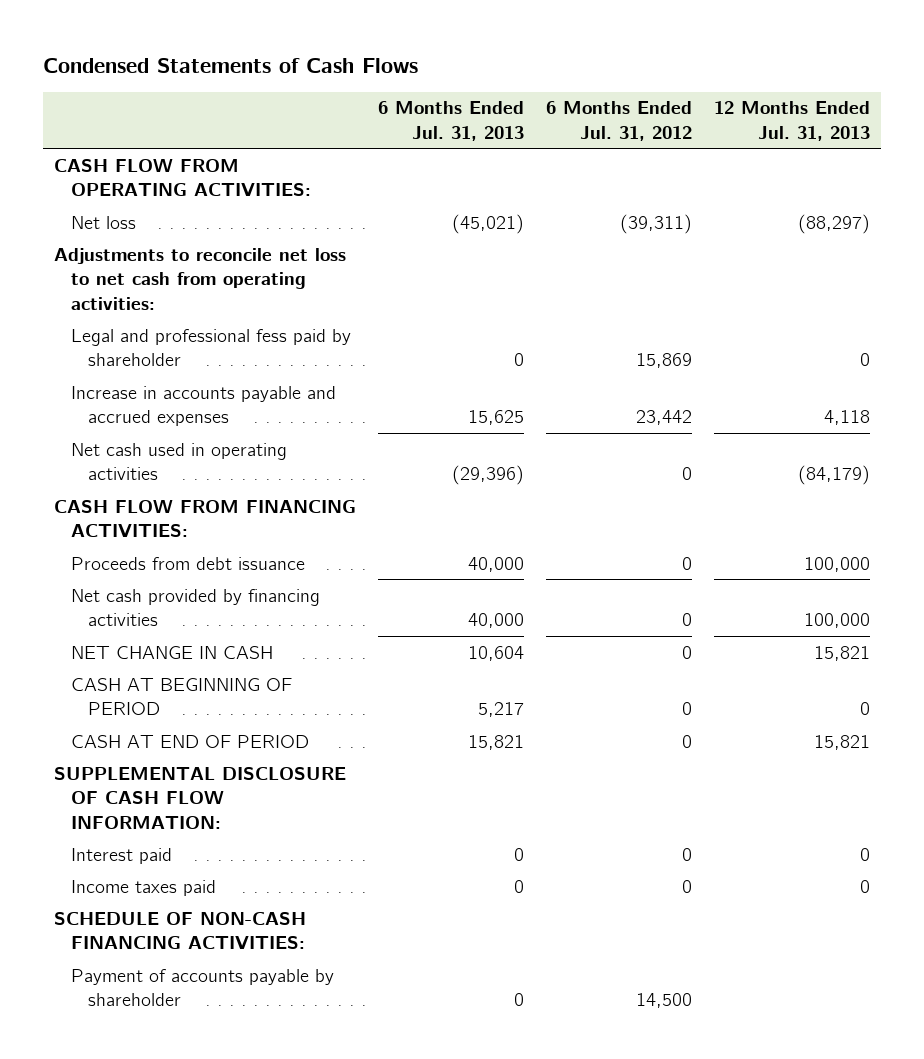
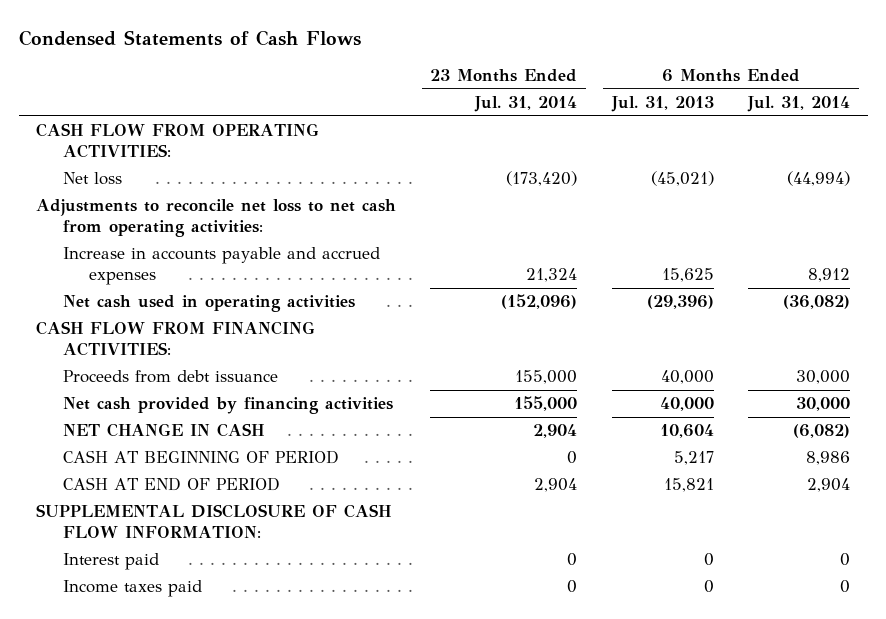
- | 6 Months Ended Jul. 31, 2013 | 6 Months Ended Jul. 31, 2012 | 12 Months Ended Jul. 31, 2013
+ | 23 Months Ended Jul. 31, 2014 | 6 Months Ended Jul. 31, 2013 | 6 Months Ended Jul. 31, 2014
- Legal and professional fess paid by shareholder | 0 | 15,869 | 0
- SCHEDULE OF NON-CASH FINANCING ACTIVITIES:
- Payment of accounts payable by shareholder | 0 | 14,500 |

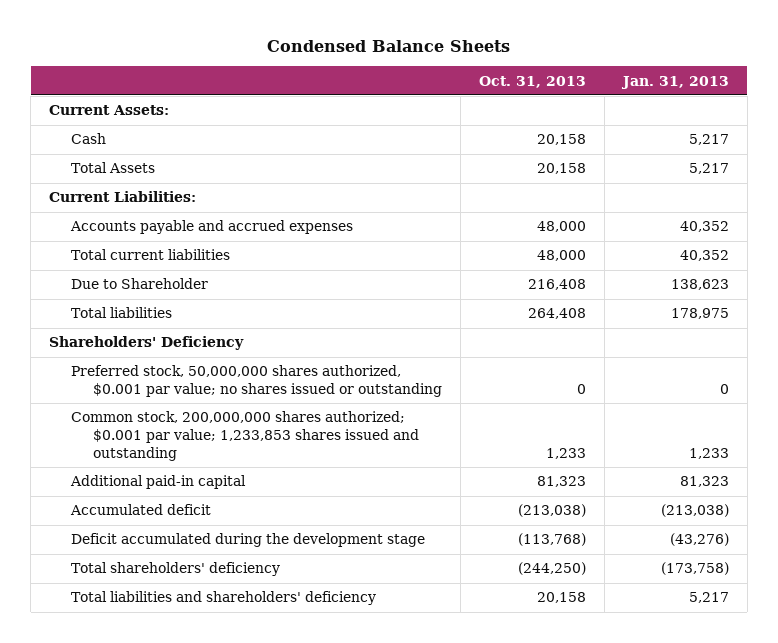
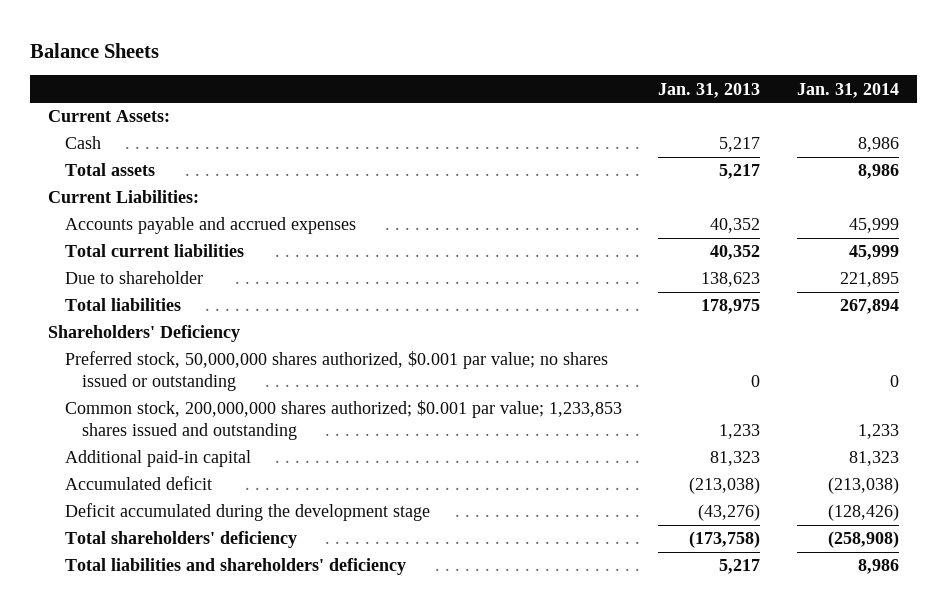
- Condensed Balance Sheets
+ Balance Sheets
- | Oct. 31, 2013 | Jan. 31, 2013
+ | Jan. 31, 2013 | Jan. 31, 2014
- Total Assets | 20,158 | 5,217
+ Total assets | 5,217 | 8,986
- Due to Shareholder | 216,408 | 138,623
+ Due to shareholder | 138,623 | 221,895

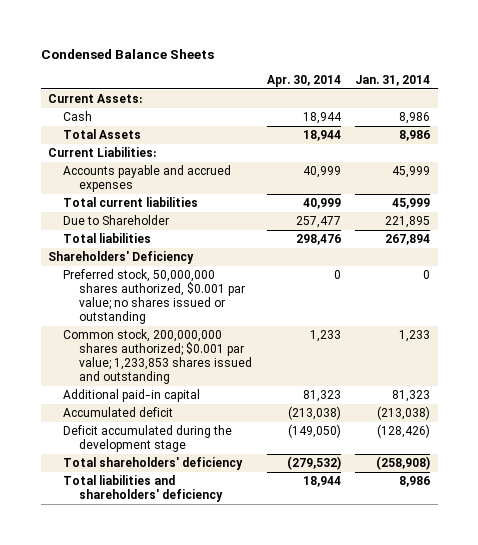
- Balance Sheets
+ Condensed Balance Sheets
- | Jan. 31, 2013 | Jan. 31, 2014
+ | Apr. 30, 2014 | Jan. 31, 2014
- Total assets | 5,217 | 8,986
+ Total Assets | 18,944 | 8,986
- Due to shareholder | 138,623 | 221,895
+ Due to Shareholder | 257,477 | 221,895

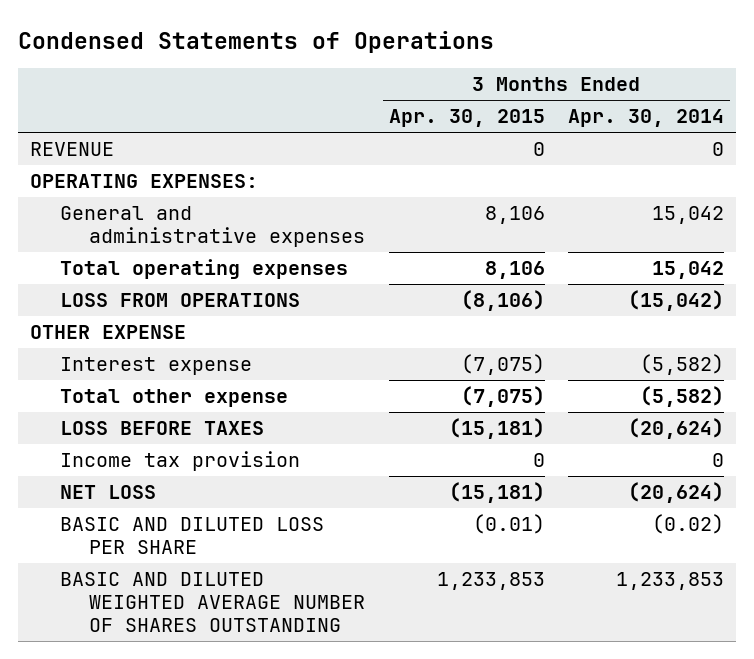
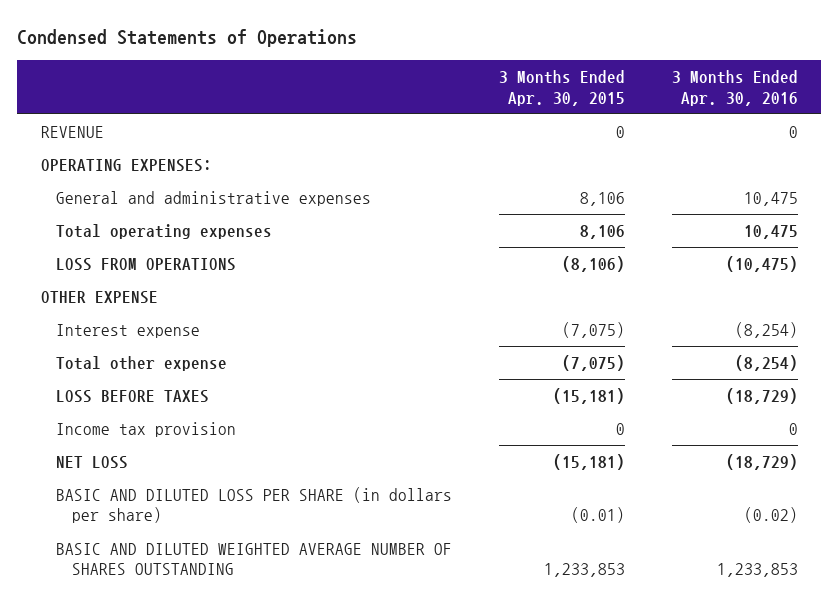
- | 3 Months Ended Apr. 30, 2015 | 3 Months Ended Apr. 30, 2014
+ | 3 Months Ended Apr. 30, 2015 | 3 Months Ended Apr. 30, 2016
- BASIC AND DILUTED LOSS PER SHARE | (0.01) | (0.02)
+ BASIC AND DILUTED LOSS PER SHARE (in dollars per share) | (0.01) | (0.02)

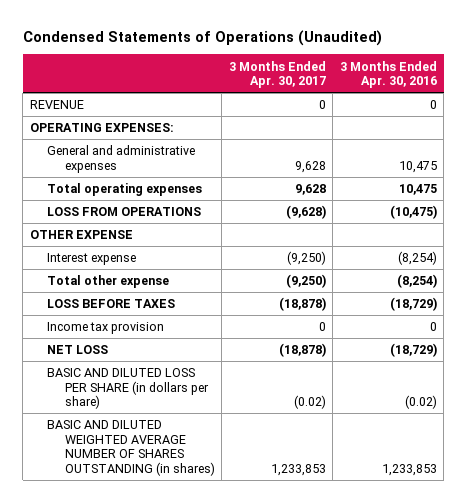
- Condensed Statements of Operations
+ Condensed Statements of Operations (Unaudited)
- | 3 Months Ended Apr. 30, 2015 | 3 Months Ended Apr. 30, 2016
+ | 3 Months Ended Apr. 30, 2017 | 3 Months Ended Apr. 30, 2016
- BASIC AND DILUTED WEIGHTED AVERAGE NUMBER OF SHARES OUTSTANDING | 1,233,853 | 1,233,853
+ BASIC AND DILUTED WEIGHTED AVERAGE NUMBER OF SHARES OUTSTANDING (in shares) | 1,233,853 | 1,233,853

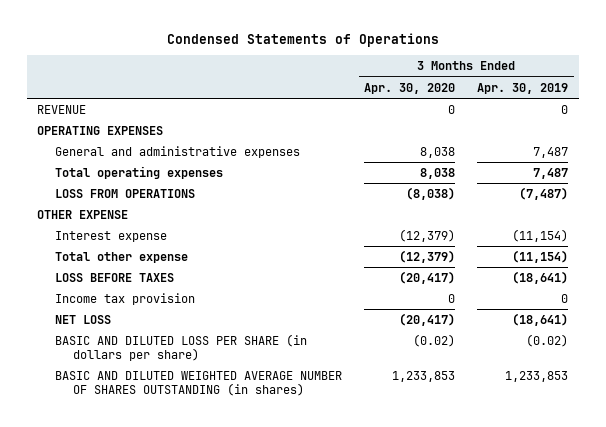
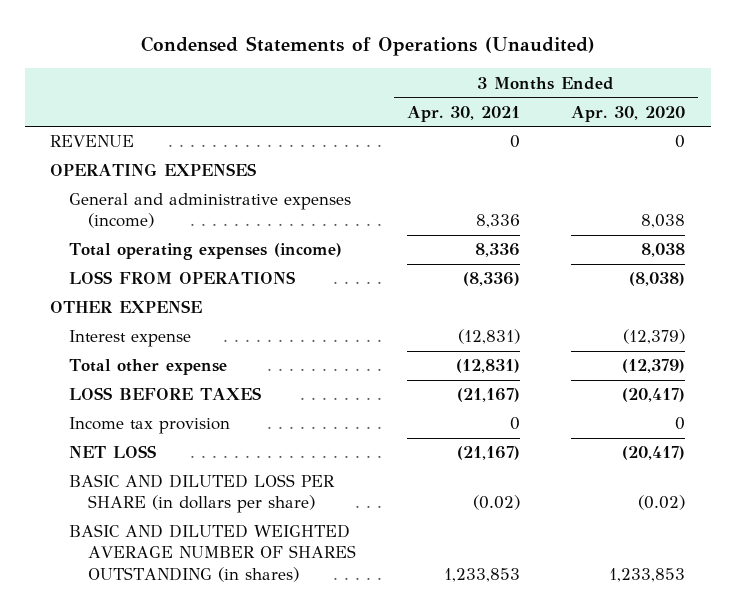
- Condensed Statements of Operations
+ Condensed Statements of Operations (Unaudited)
- | 3 Months Ended Apr. 30, 2020 | 3 Months Ended Apr. 30, 2019
+ | 3 Months Ended Apr. 30, 2021 | 3 Months Ended Apr. 30, 2020
- General and administrative expenses | 8,038 | 7,487
- Total operating expenses | 8,038 | 7,487
+ General and administrative expenses (income) | 8,336 | 8,038
+ Total operating expenses (income) | 8,336 | 8,038

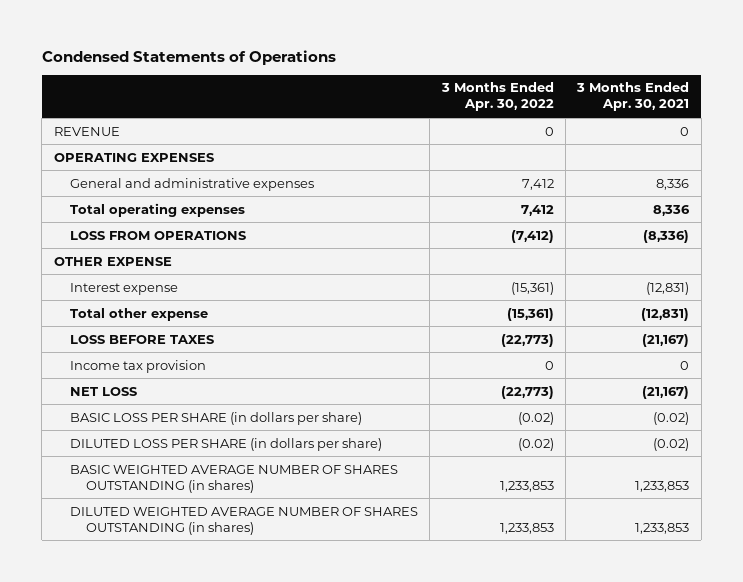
- Condensed Statements of Operations (Unaudited)
+ Condensed Statements of Operations
- | 3 Months Ended Apr. 30, 2021 | 3 Months Ended Apr. 30, 2020
+ | 3 Months Ended Apr. 30, 2022 | 3 Months Ended Apr. 30, 2021
- General and administrative expenses (income) | 8,336 | 8,038
- Total operating expenses (income) | 8,336 | 8,038
+ General and administrative expenses | 7,412 | 8,336
+ Total operating expenses | 7,412 | 8,336
- BASIC AND DILUTED LOSS PER SHARE (in dollars per share) | (0.02) | (0.02)
- BASIC AND DILUTED WEIGHTED AVERAGE NUMBER OF SHARES OUTSTANDING (in shares) | 1,233,853 | 1,233,853
+ BASIC LOSS PER SHARE (in dollars per share) | (0.02) | (0.02)
+ DILUTED LOSS PER SHARE (in dollars per share) | (0.02) | (0.02)
+ BASIC WEIGHTED AVERAGE NUMBER OF SHARES OUTSTANDING (in shares) | 1,233,853 | 1,233,853
+ DILUTED WEIGHTED AVERAGE NUMBER OF SHARES OUTSTANDING (in shares) | 1,233,853 | 1,233,853

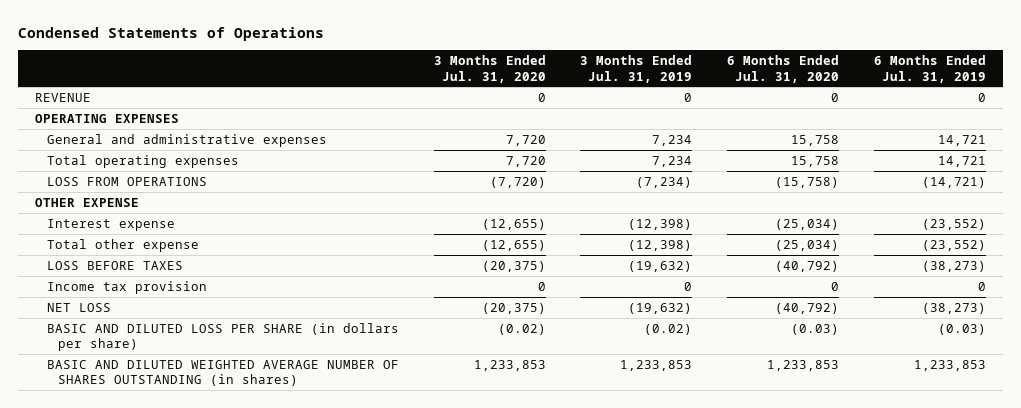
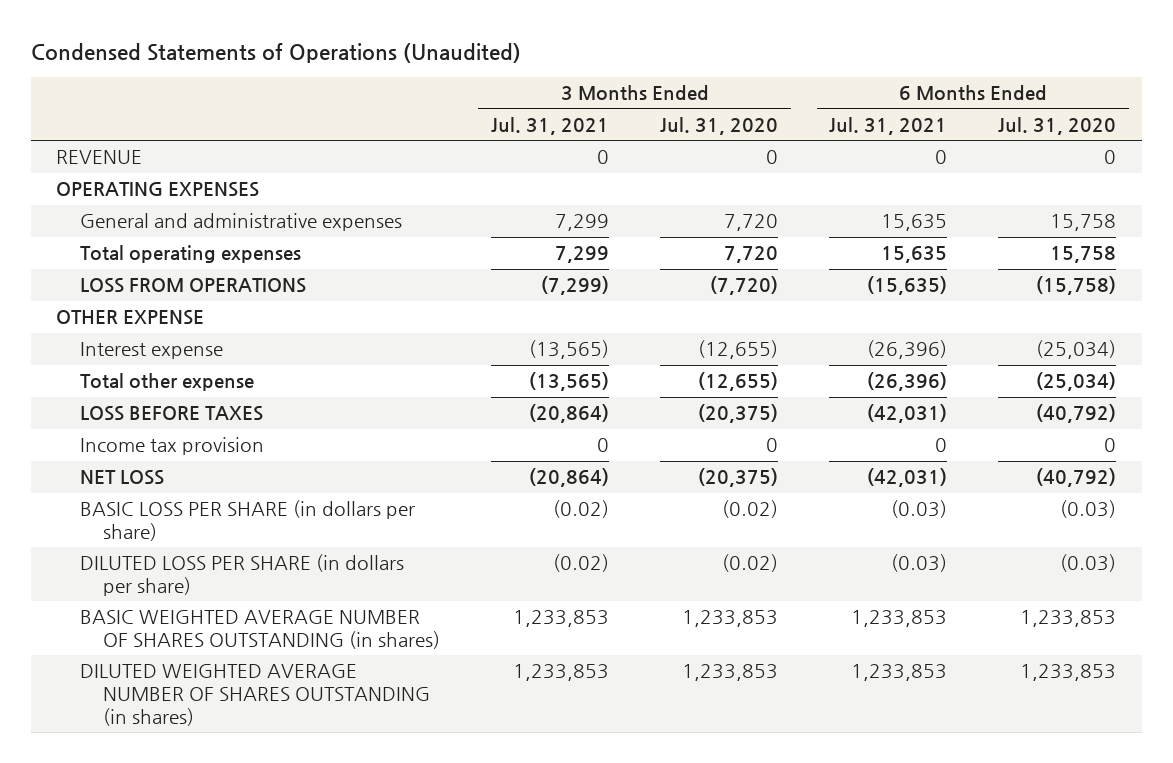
- Condensed Statements of Operations
+ Condensed Statements of Operations (Unaudited)
- | 3 Months Ended Jul. 31, 2020 | 3 Months Ended Jul. 31, 2019 | 6 Months Ended Jul. 31, 2020 | 6 Months Ended Jul. 31, 2019
+ | 3 Months Ended Jul. 31, 2021 | 3 Months Ended Jul. 31, 2020 | 6 Months Ended Jul. 31, 2021 | 6 Months Ended Jul. 31, 2020
- BASIC AND DILUTED LOSS PER SHARE (in dollars per share) | (0.02) | (0.02) | (0.03) | (0.03)
- BASIC AND DILUTED WEIGHTED AVERAGE NUMBER OF SHARES OUTSTANDING (in shares) | 1,233,853 | 1,233,853 | 1,233,853 | 1,233,853
+ BASIC LOSS PER SHARE (in dollars per share) | (0.02) | (0.02) | (0.03) | (0.03)
+ DILUTED LOSS PER SHARE (in dollars per share) | (0.02) | (0.02) | (0.03) | (0.03)
+ BASIC WEIGHTED AVERAGE NUMBER OF SHARES OUTSTANDING (in shares) | 1,233,853 | 1,233,853 | 1,233,853 | 1,233,853
+ DILUTED WEIGHTED AVERAGE NUMBER OF SHARES OUTSTANDING (in shares) | 1,233,853 | 1,233,853 | 1,233,853 | 1,233,853

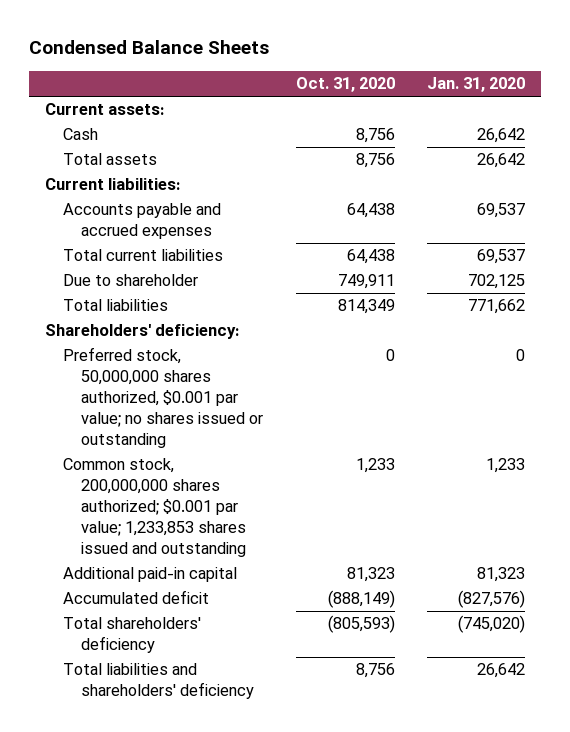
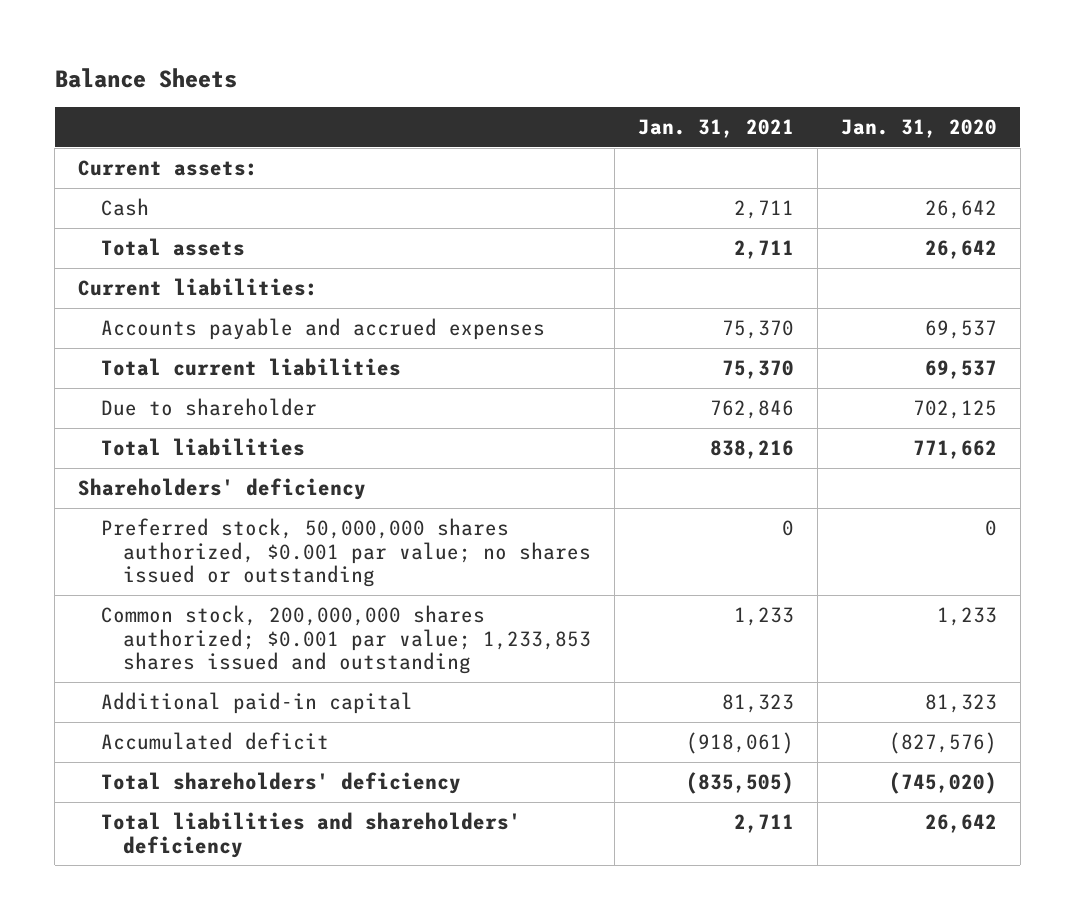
- Condensed Balance Sheets
+ Balance Sheets
- | Oct. 31, 2020 | Jan. 31, 2020
+ | Jan. 31, 2021 | Jan. 31, 2020
- Shareholders' deficiency:
+ Shareholders' deficiency

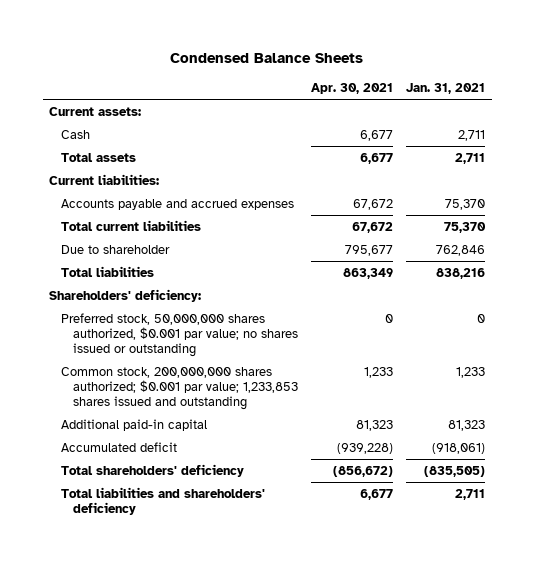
- Balance Sheets
+ Condensed Balance Sheets
- | Jan. 31, 2021 | Jan. 31, 2020
+ | Apr. 30, 2021 | Jan. 31, 2021
- Shareholders' deficiency
+ Shareholders' deficiency:

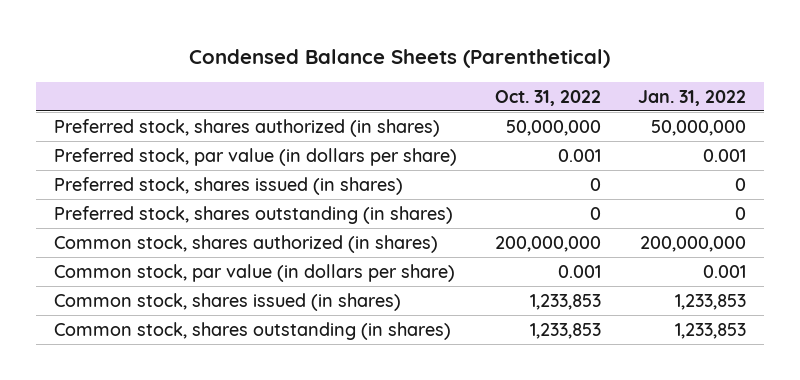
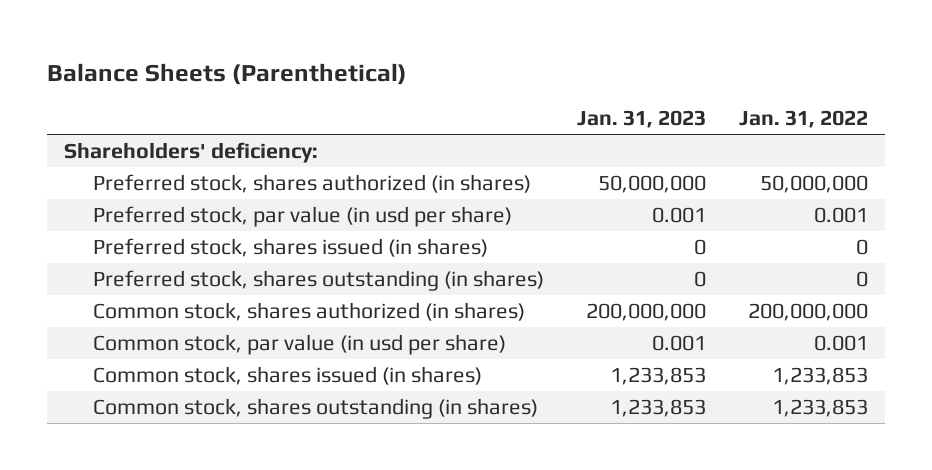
- Condensed Balance Sheets (Parenthetical)
+ Balance Sheets (Parenthetical)
- | Oct. 31, 2022 | Jan. 31, 2022
+ | Jan. 31, 2023 | Jan. 31, 2022
+ Shareholders' deficiency:
- Preferred stock, par value (in dollars per share) | 0.001 | 0.001
+ Preferred stock, par value (in usd per share) | 0.001 | 0.001
- Common stock, par value (in dollars per share) | 0.001 | 0.001
+ Common stock, par value (in usd per share) | 0.001 | 0.001

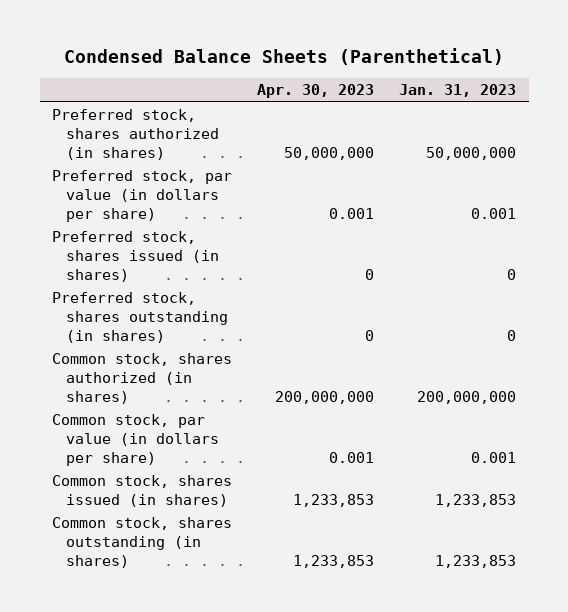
- Balance Sheets (Parenthetical)
+ Condensed Balance Sheets (Parenthetical)
- | Jan. 31, 2023 | Jan. 31, 2022
+ | Apr. 30, 2023 | Jan. 31, 2023
- Shareholders' deficiency:
- Preferred stock, par value (in usd per share) | 0.001 | 0.001
+ Preferred stock, par value (in dollars per share) | 0.001 | 0.001
- Common stock, par value (in usd per share) | 0.001 | 0.001
+ Common stock, par value (in dollars per share) | 0.001 | 0.001

